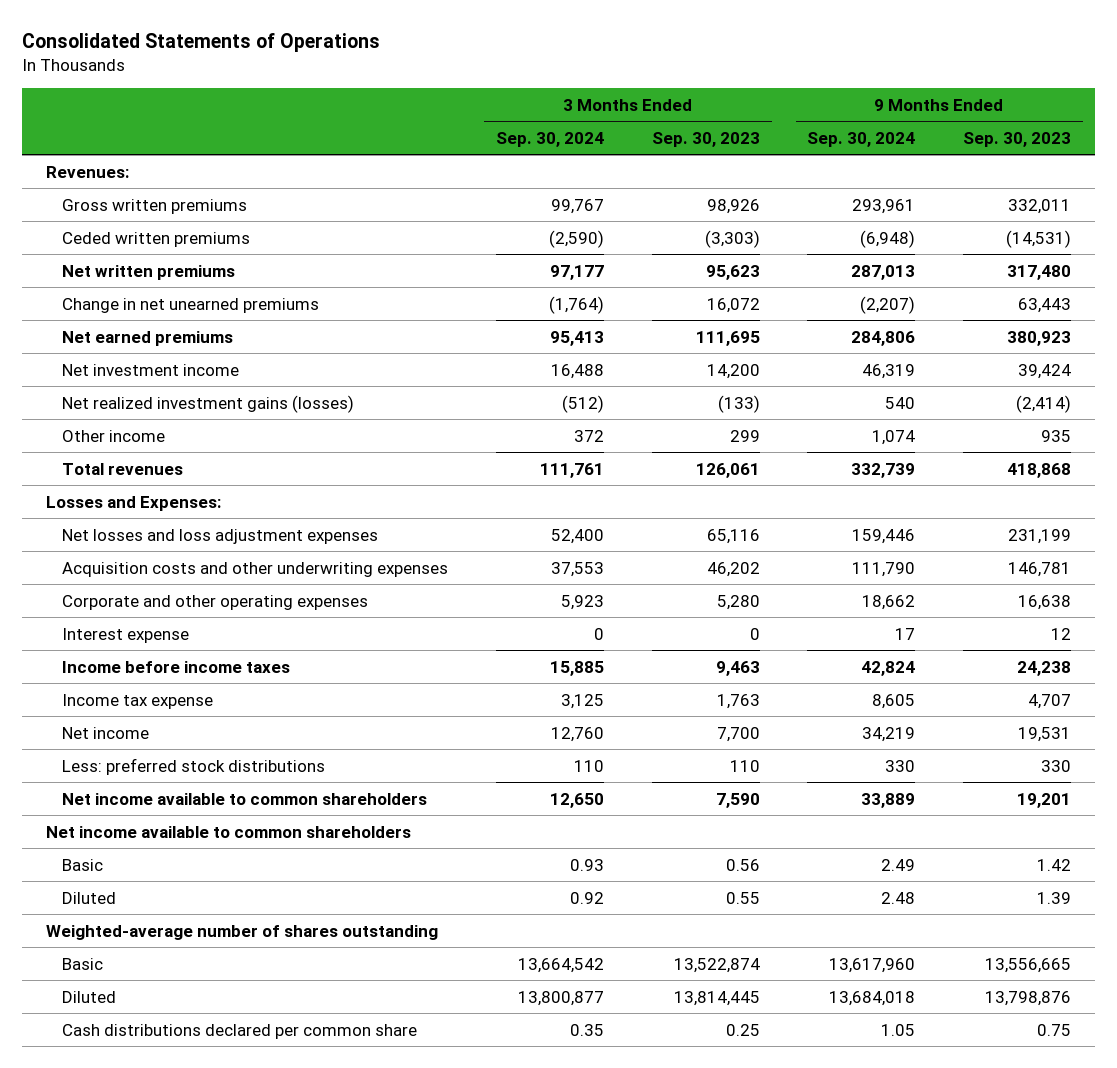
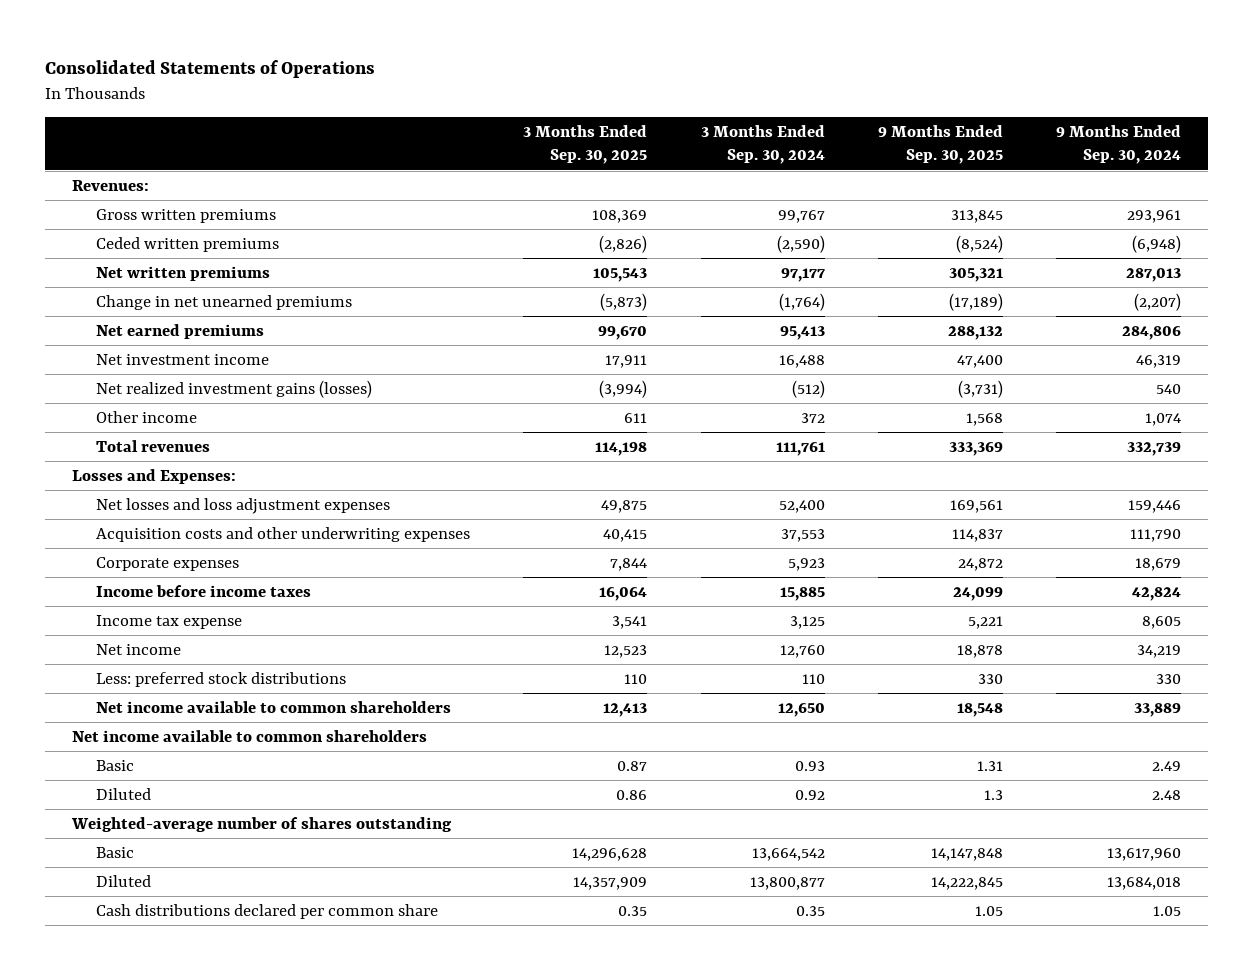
- | 3 Months Ended Sep. 30, 2024 | 3 Months Ended Sep. 30, 2023 | 9 Months Ended Sep. 30, 2024 | 9 Months Ended Sep. 30, 2023
+ | 3 Months Ended Sep. 30, 2025 | 3 Months Ended Sep. 30, 2024 | 9 Months Ended Sep. 30, 2025 | 9 Months Ended Sep. 30, 2024
- Corporate and other operating expenses | 5,923 | 5,280 | 18,662 | 16,638
- Interest expense | 0 | 0 | 17 | 12
+ Corporate expenses | 7,844 | 5,923 | 24,872 | 18,679

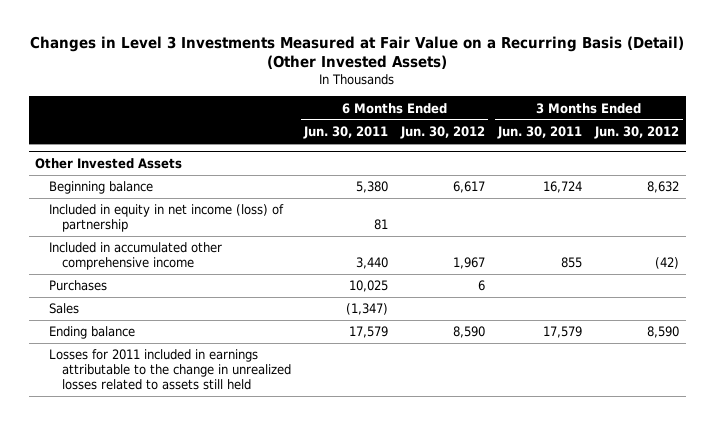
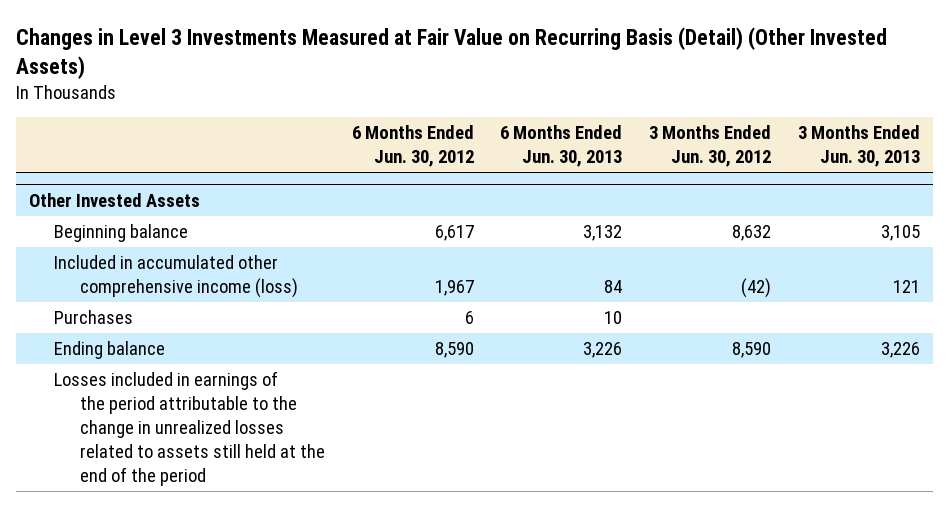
- Changes in Level 3 Investments Measured at Fair Value on a Recurring Basis (Detail) (Other Invested Assets)
+ Changes in Level 3 Investments Measured at Fair Value on Recurring Basis (Detail) (Other Invested Assets)
- | 6 Months Ended Jun. 30, 2011 | 6 Months Ended Jun. 30, 2012 | 3 Months Ended Jun. 30, 2011 | 3 Months Ended Jun. 30, 2012
+ | 6 Months Ended Jun. 30, 2012 | 6 Months Ended Jun. 30, 2013 | 3 Months Ended Jun. 30, 2012 | 3 Months Ended Jun. 30, 2013
@ Other Invested Assets
- Included in equity in net income (loss) of partnership | 81 | | |
- Included in accumulated other comprehensive income | 3,440 | 1,967 | 855 | (42)
+ Included in accumulated other comprehensive income (loss) | 1,967 | 84 | (42) | 121
- Sales | (1,347) | | |
- Losses for 2011 included in earnings attributable to the change in unrealized losses related to assets still held
+ Losses included in earnings of the period attributable to the change in unrealized losses related to assets still held at the end of the period

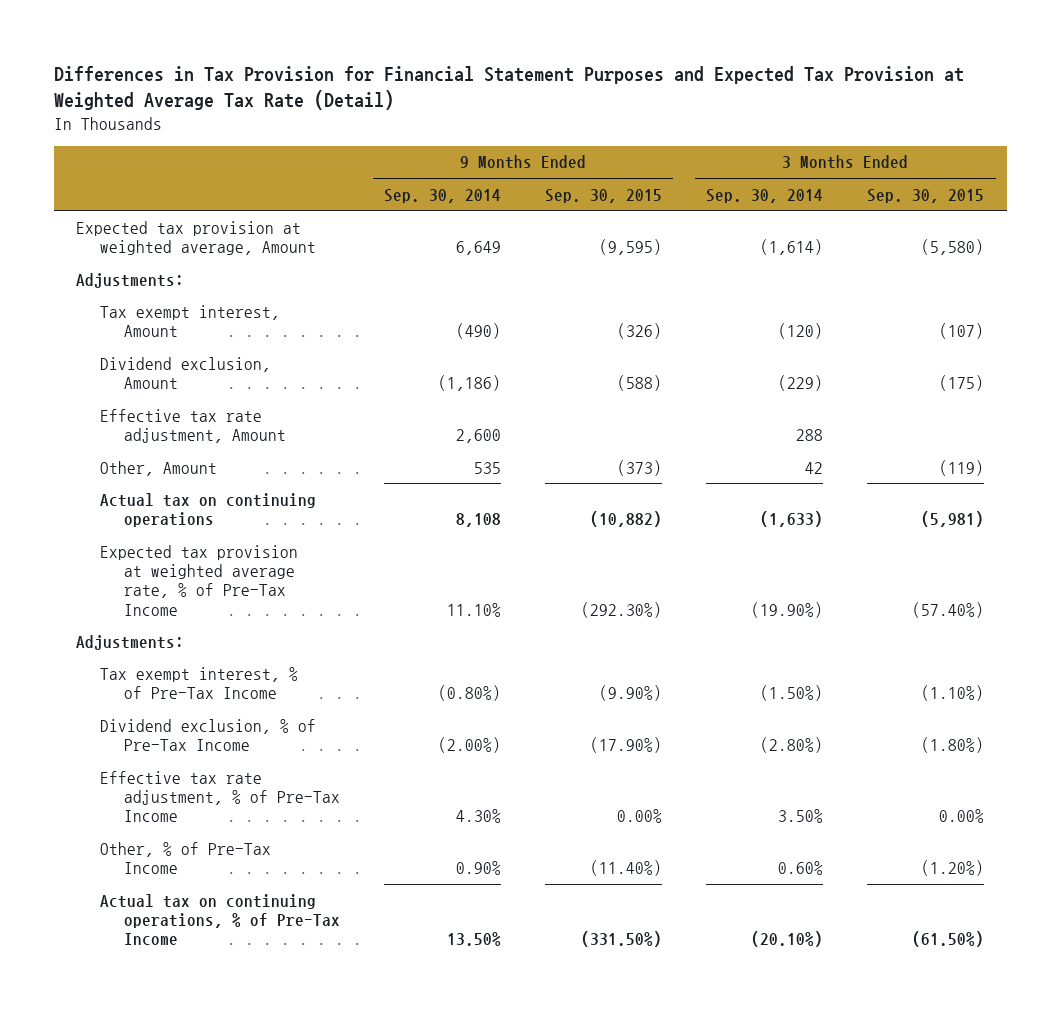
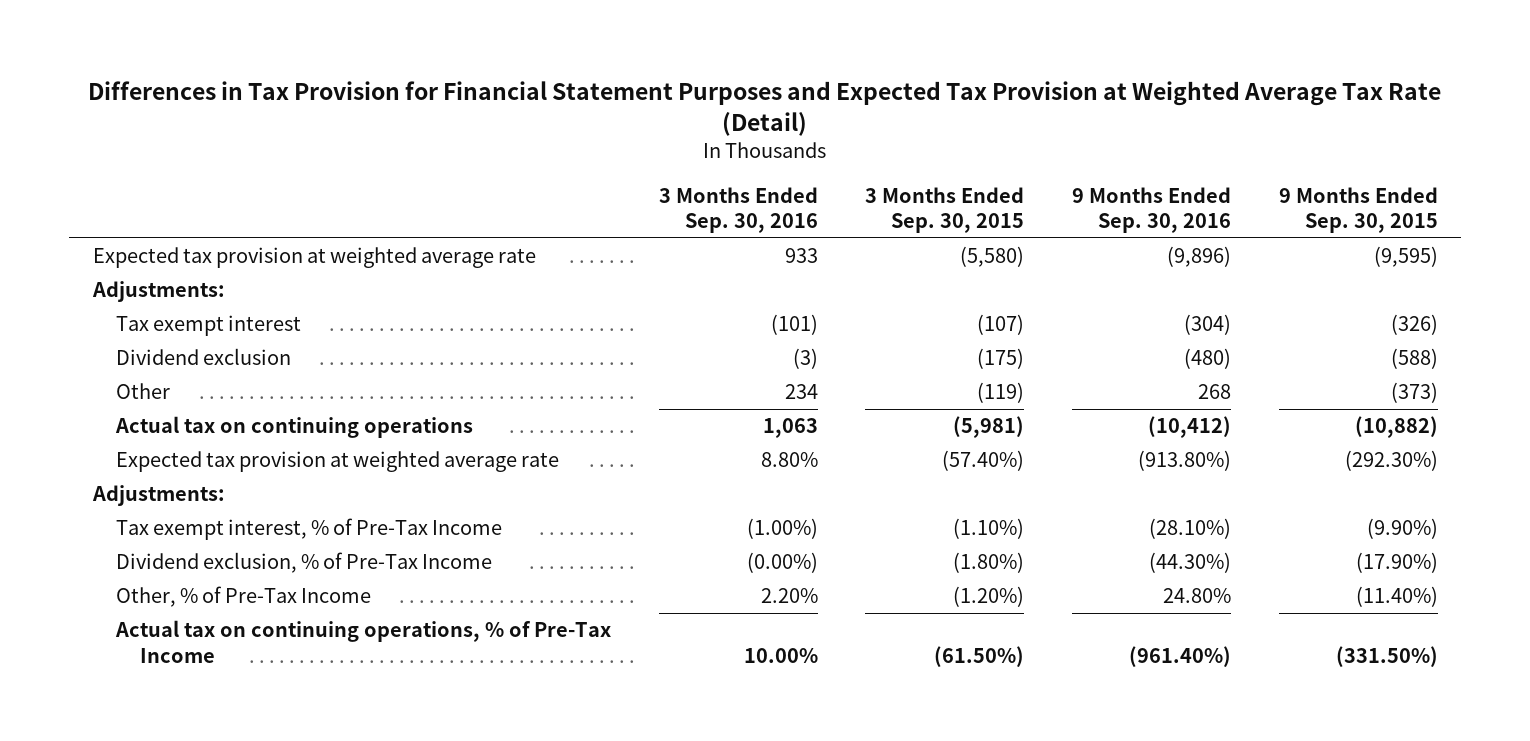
- | 9 Months Ended Sep. 30, 2014 | 9 Months Ended Sep. 30, 2015 | 3 Months Ended Sep. 30, 2014 | 3 Months Ended Sep. 30, 2015
+ | 3 Months Ended Sep. 30, 2016 | 3 Months Ended Sep. 30, 2015 | 9 Months Ended Sep. 30, 2016 | 9 Months Ended Sep. 30, 2015
- Expected tax provision at weighted average, Amount | 6,649 | (9,595) | (1,614) | (5,580)
+ Expected tax provision at weighted average rate | 933 | (5,580) | (9,896) | (9,595)
- Tax exempt interest, Amount | (490) | (326) | (120) | (107)
- Dividend exclusion, Amount | (1,186) | (588) | (229) | (175)
- Effective tax rate adjustment, Amount | 2,600 | | 288 |
- Other, Amount | 535 | (373) | 42 | (119)
+ Tax exempt interest | (101) | (107) | (304) | (326)
+ Dividend exclusion | (3) | (175) | (480) | (588)
+ Other | 234 | (119) | 268 | (373)
- Expected tax provision at weighted average rate, % of Pre-Tax Income | 11.10% | (292.30%) | (19.90%) | (57.40%)
+ Expected tax provision at weighted average rate | 8.80% | (57.40%) | (913.80%) | (292.30%)
- Effective tax rate adjustment, % of Pre-Tax Income | 4.30% | 0.00% | 3.50% | 0.00%

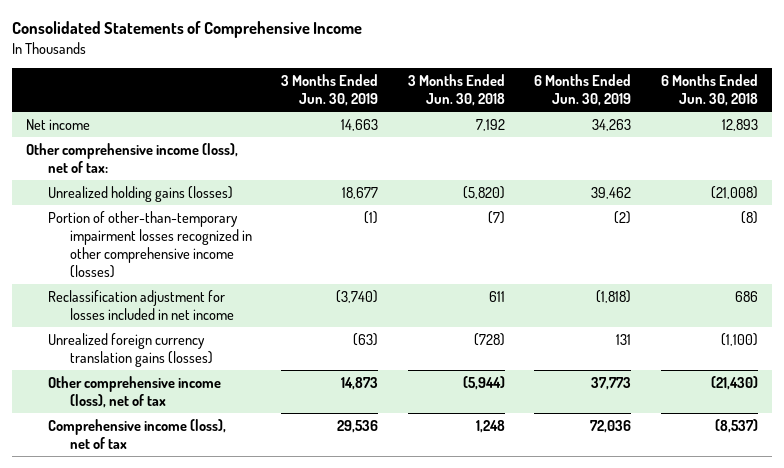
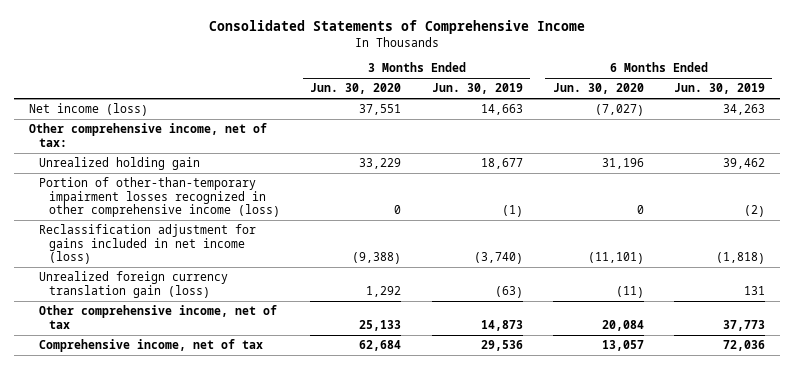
- | 3 Months Ended Jun. 30, 2019 | 3 Months Ended Jun. 30, 2018 | 6 Months Ended Jun. 30, 2019 | 6 Months Ended Jun. 30, 2018
+ | 3 Months Ended Jun. 30, 2020 | 3 Months Ended Jun. 30, 2019 | 6 Months Ended Jun. 30, 2020 | 6 Months Ended Jun. 30, 2019
- Net income | 14,663 | 7,192 | 34,263 | 12,893
- Other comprehensive income (loss), net of tax:
- Unrealized holding gains (losses) | 18,677 | (5,820) | 39,462 | (21,008)
- Portion of other-than-temporary impairment losses recognized in other comprehensive income (losses) | (1) | (7) | (2) | (8)
- Reclassification adjustment for losses included in net income | (3,740) | 611 | (1,818) | 686
- Unrealized foreign currency translation gains (losses) | (63) | (728) | 131 | (1,100)
- Other comprehensive income (loss), net of tax | 14,873 | (5,944) | 37,773 | (21,430)
- Comprehensive income (loss), net of tax | 29,536 | 1,248 | 72,036 | (8,537)
+ Net income (loss) | 37,551 | 14,663 | (7,027) | 34,263
+ Other comprehensive income, net of tax:
+ Unrealized holding gain | 33,229 | 18,677 | 31,196 | 39,462
+ Portion of other-than-temporary impairment losses recognized in other comprehensive income (loss) | 0 | (1) | 0 | (2)
+ Reclassification adjustment for gains included in net income (loss) | (9,388) | (3,740) | (11,101) | (1,818)
+ Unrealized foreign currency translation gain (loss) | 1,292 | (63) | (11) | 131
+ Other comprehensive income, net of tax | 25,133 | 14,873 | 20,084 | 37,773
+ Comprehensive income, net of tax | 62,684 | 29,536 | 13,057 | 72,036

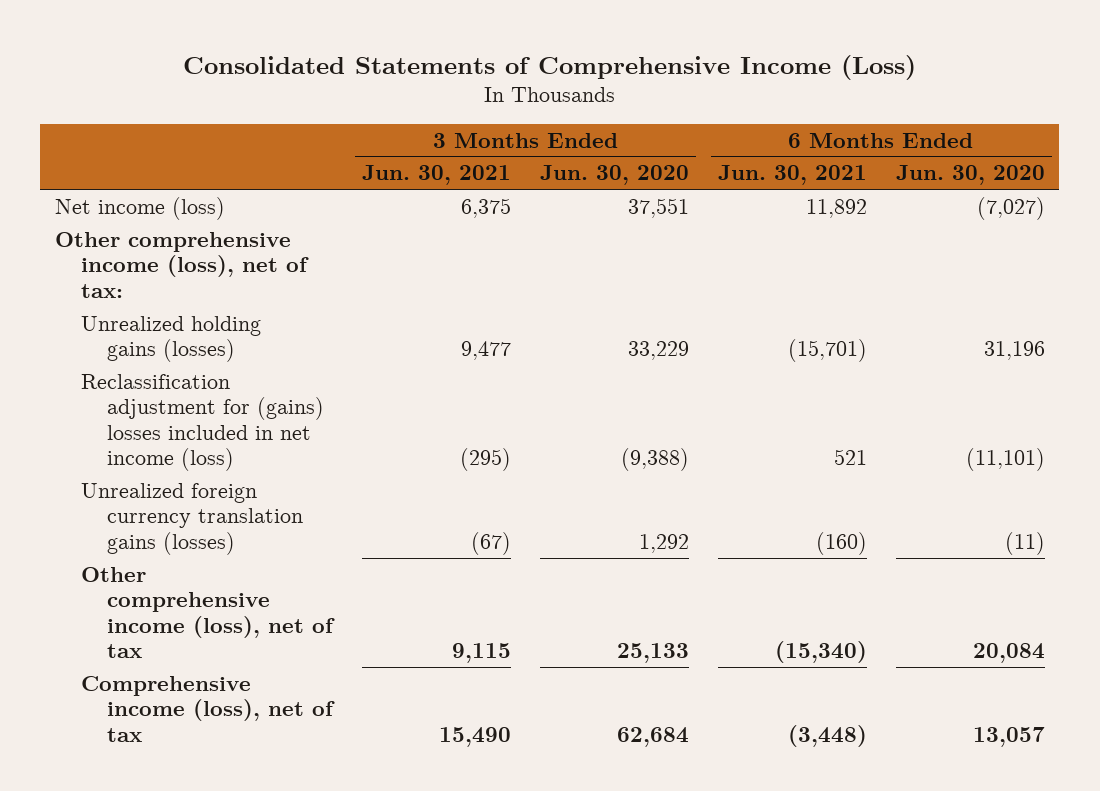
- Consolidated Statements of Comprehensive Income
+ Consolidated Statements of Comprehensive Income (Loss)
- | 3 Months Ended Jun. 30, 2020 | 3 Months Ended Jun. 30, 2019 | 6 Months Ended Jun. 30, 2020 | 6 Months Ended Jun. 30, 2019
+ | 3 Months Ended Jun. 30, 2021 | 3 Months Ended Jun. 30, 2020 | 6 Months Ended Jun. 30, 2021 | 6 Months Ended Jun. 30, 2020
- Other comprehensive income, net of tax:
- Unrealized holding gain | 33,229 | 18,677 | 31,196 | 39,462
- Portion of other-than-temporary impairment losses recognized in other comprehensive income (loss) | 0 | (1) | 0 | (2)
- Reclassification adjustment for gains included in net income (loss) | (9,388) | (3,740) | (11,101) | (1,818)
- Unrealized foreign currency translation gain (loss) | 1,292 | (63) | (11) | 131
- Other comprehensive income, net of tax | 25,133 | 14,873 | 20,084 | 37,773
- Comprehensive income, net of tax | 62,684 | 29,536 | 13,057 | 72,036
+ Other comprehensive income (loss), net of tax:
+ Unrealized holding gains (losses) | 9,477 | 33,229 | (15,701) | 31,196
+ Reclassification adjustment for (gains) losses included in net income (loss) | (295) | (9,388) | 521 | (11,101)
+ Unrealized foreign currency translation gains (losses) | (67) | 1,292 | (160) | (11)
+ Other comprehensive income (loss), net of tax | 9,115 | 25,133 | (15,340) | 20,084
+ Comprehensive income (loss), net of tax | 15,490 | 62,684 | (3,448) | 13,057

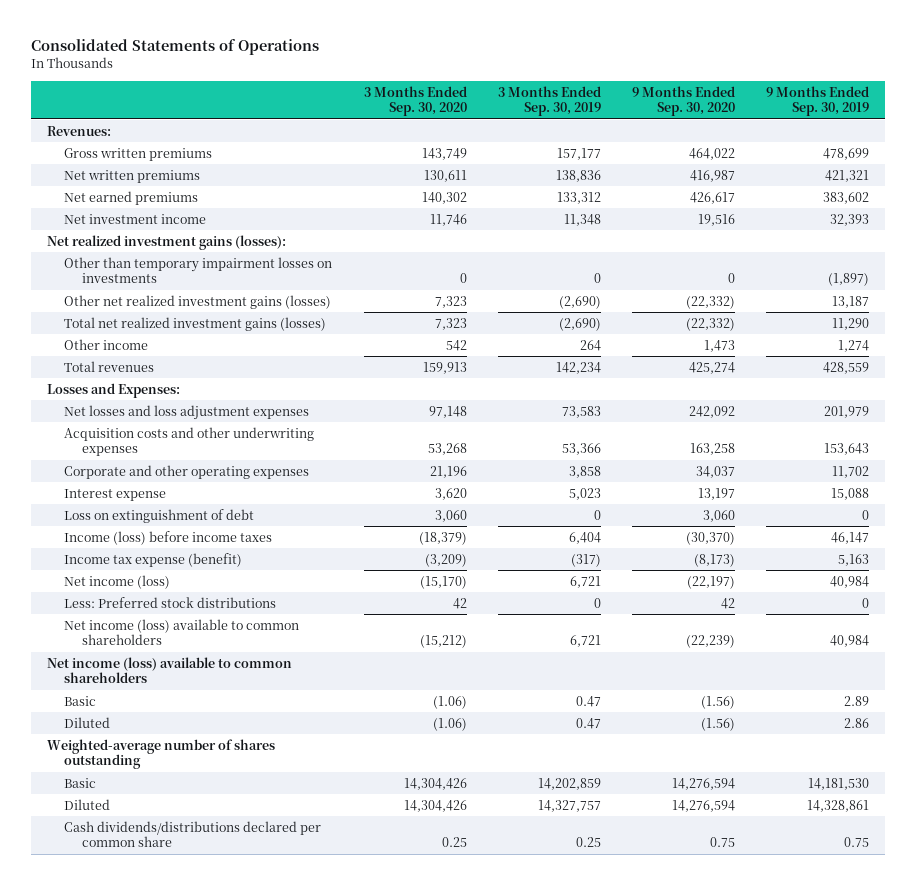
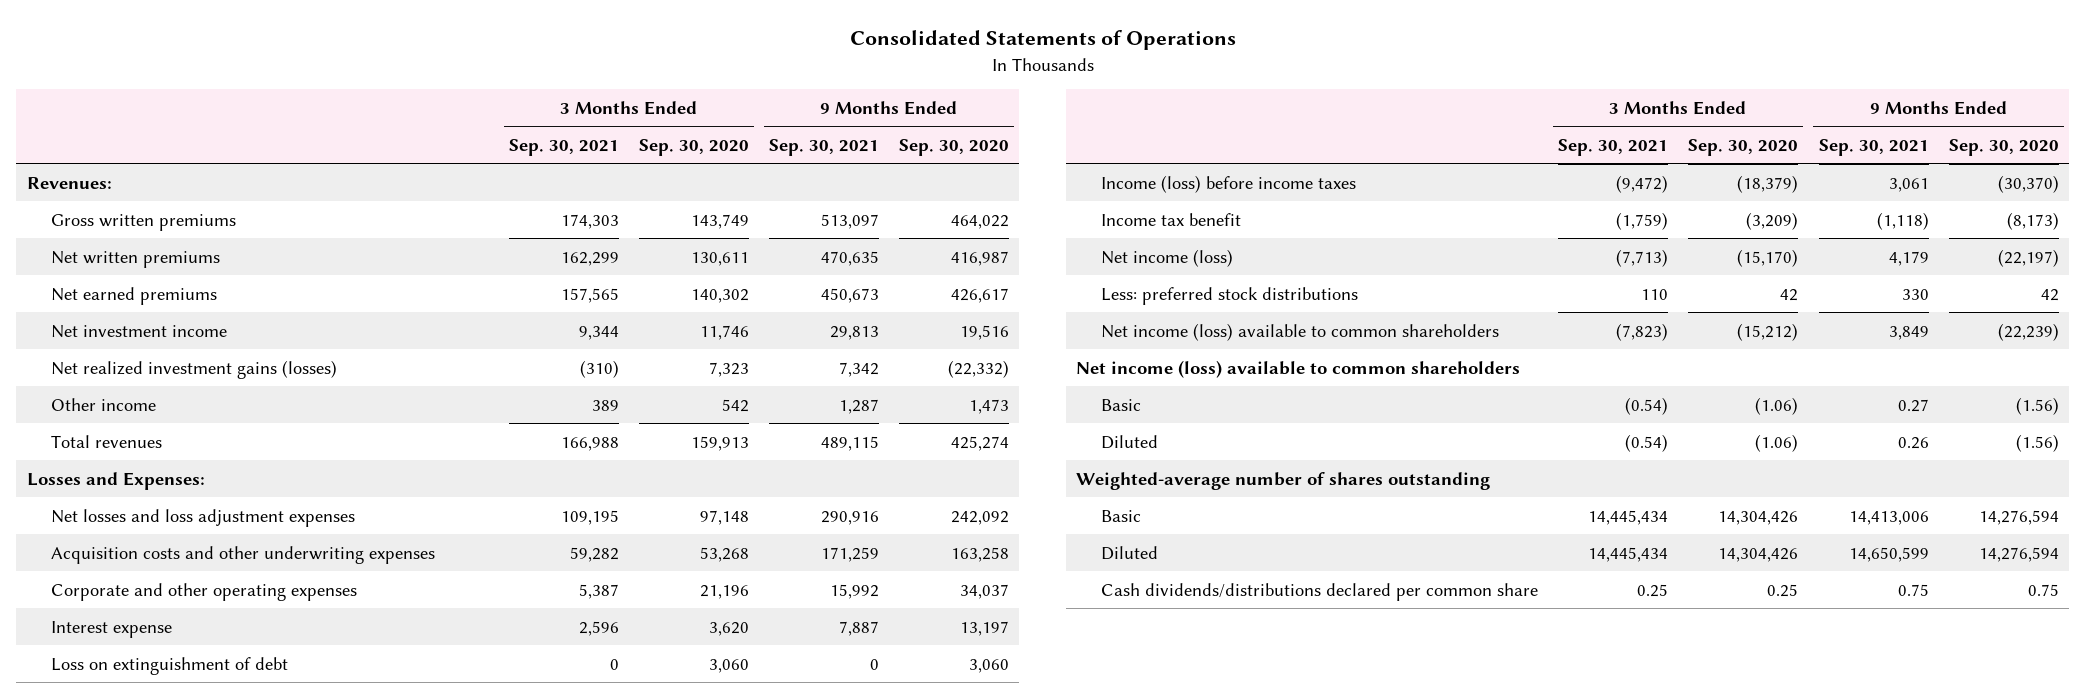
- | 3 Months Ended Sep. 30, 2020 | 3 Months Ended Sep. 30, 2019 | 9 Months Ended Sep. 30, 2020 | 9 Months Ended Sep. 30, 2019
+ | 3 Months Ended Sep. 30, 2021 | 3 Months Ended Sep. 30, 2020 | 9 Months Ended Sep. 30, 2021 | 9 Months Ended Sep. 30, 2020
- Net realized investment gains (losses):
- Other than temporary impairment losses on investments | 0 | 0 | 0 | (1,897)
- Other net realized investment gains (losses) | 7,323 | (2,690) | (22,332) | 13,187
- Total net realized investment gains (losses) | 7,323 | (2,690) | (22,332) | 11,290
+ Net realized investment gains (losses) | (310) | 7,323 | 7,342 | (22,332)
- Income tax expense (benefit) | (3,209) | (317) | (8,173) | 5,163
+ Income tax benefit | (1,759) | (3,209) | (1,118) | (8,173)
- Less: Preferred stock distributions | 42 | 0 | 42 | 0
+ Less: preferred stock distributions | 110 | 42 | 330 | 42

